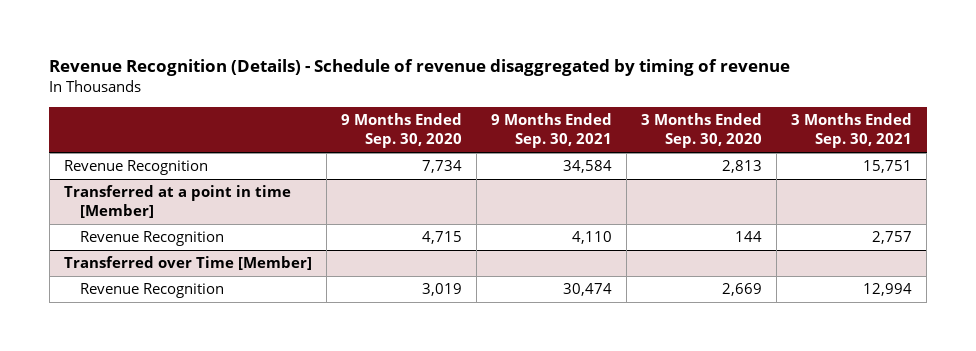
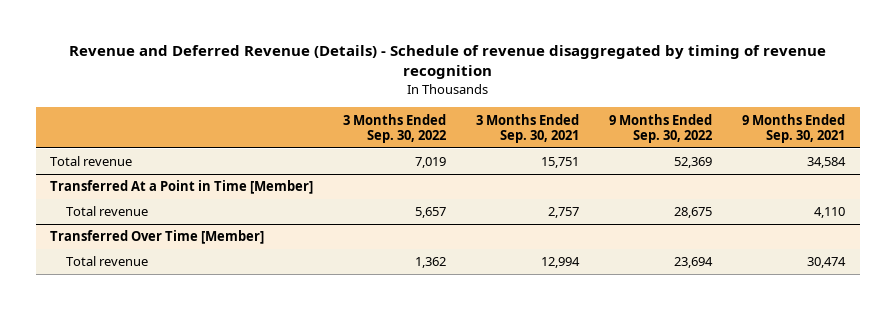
- Revenue Recognition (Details) - Schedule of revenue disaggregated by timing of revenue
+ Revenue and Deferred Revenue (Details) - Schedule of revenue disaggregated by timing of revenue recognition
- | 9 Months Ended Sep. 30, 2020 | 9 Months Ended Sep. 30, 2021 | 3 Months Ended Sep. 30, 2020 | 3 Months Ended Sep. 30, 2021
+ | 3 Months Ended Sep. 30, 2022 | 3 Months Ended Sep. 30, 2021 | 9 Months Ended Sep. 30, 2022 | 9 Months Ended Sep. 30, 2021
- Revenue Recognition | 7,734 | 34,584 | 2,813 | 15,751
- Transferred at a point in time [Member]
- Revenue Recognition | 4,715 | 4,110 | 144 | 2,757
- Transferred over Time [Member]
- Revenue Recognition | 3,019 | 30,474 | 2,669 | 12,994
+ Total revenue | 7,019 | 15,751 | 52,369 | 34,584
+ Transferred At a Point in Time [Member]
+ Total revenue | 5,657 | 2,757 | 28,675 | 4,110
+ Transferred Over Time [Member]
+ Total revenue | 1,362 | 12,994 | 23,694 | 30,474

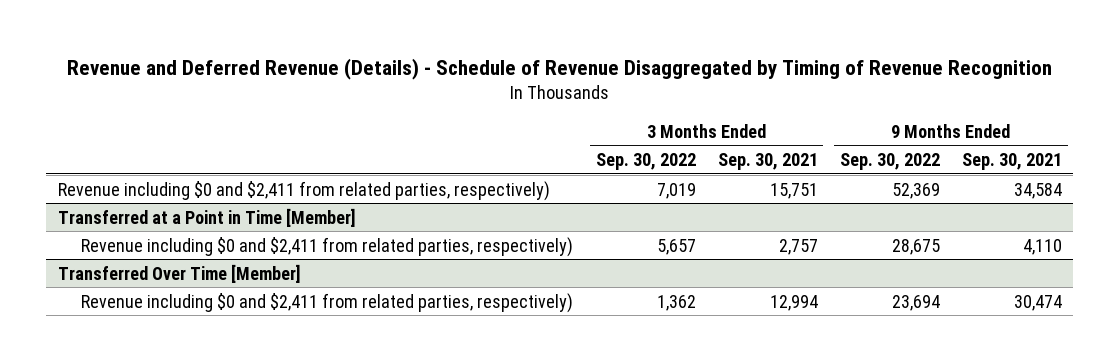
- Revenue and Deferred Revenue (Details) - Schedule of revenue disaggregated by timing of revenue recognition
+ Revenue and Deferred Revenue (Details) - Schedule of Revenue Disaggregated by Timing of Revenue Recognition
- Total revenue | 7,019 | 15,751 | 52,369 | 34,584
- Transferred At a Point in Time [Member]
- Total revenue | 5,657 | 2,757 | 28,675 | 4,110
+ Revenue including $0 and $2,411 from related parties, respectively) | 7,019 | 15,751 | 52,369 | 34,584
+ Transferred at a Point in Time [Member]
+ Revenue including $0 and $2,411 from related parties, respectively) | 5,657 | 2,757 | 28,675 | 4,110
@ Transferred Over Time [Member]
- Total revenue | 1,362 | 12,994 | 23,694 | 30,474
+ Revenue including $0 and $2,411 from related parties, respectively) | 1,362 | 12,994 | 23,694 | 30,474

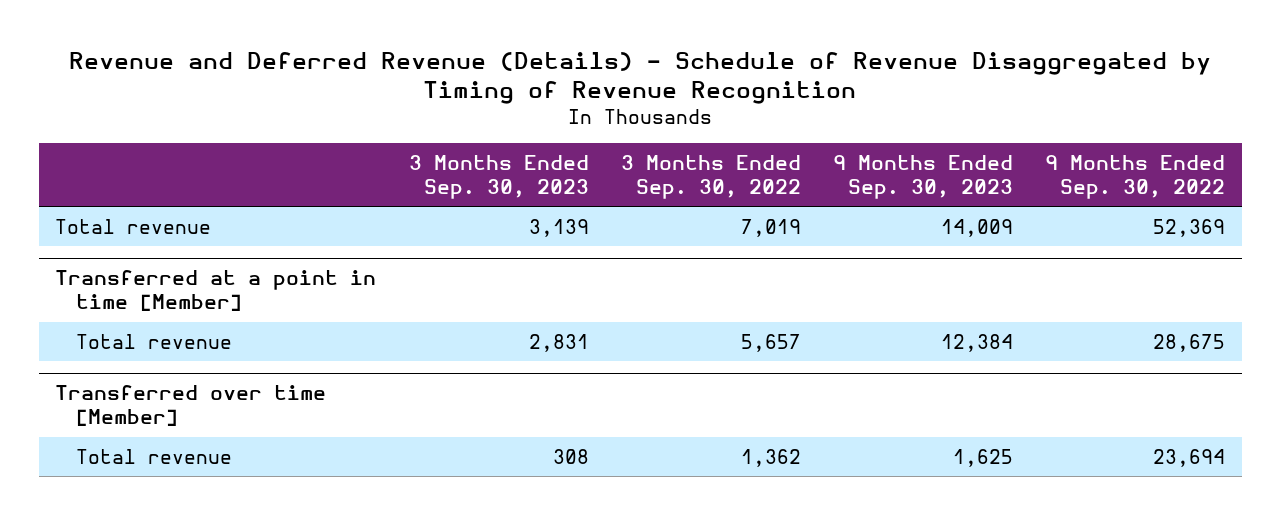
- | 3 Months Ended Sep. 30, 2022 | 3 Months Ended Sep. 30, 2021 | 9 Months Ended Sep. 30, 2022 | 9 Months Ended Sep. 30, 2021
+ | 3 Months Ended Sep. 30, 2023 | 3 Months Ended Sep. 30, 2022 | 9 Months Ended Sep. 30, 2023 | 9 Months Ended Sep. 30, 2022
- Revenue including $0 and $2,411 from related parties, respectively) | 7,019 | 15,751 | 52,369 | 34,584
- Transferred at a Point in Time [Member]
- Revenue including $0 and $2,411 from related parties, respectively) | 5,657 | 2,757 | 28,675 | 4,110
- Transferred Over Time [Member]
- Revenue including $0 and $2,411 from related parties, respectively) | 1,362 | 12,994 | 23,694 | 30,474
+ Total revenue | 3,139 | 7,019 | 14,009 | 52,369
+ Transferred at a point in time [Member]
+ Total revenue | 2,831 | 5,657 | 12,384 | 28,675
+ Transferred over time [Member]
+ Total revenue | 308 | 1,362 | 1,625 | 23,694

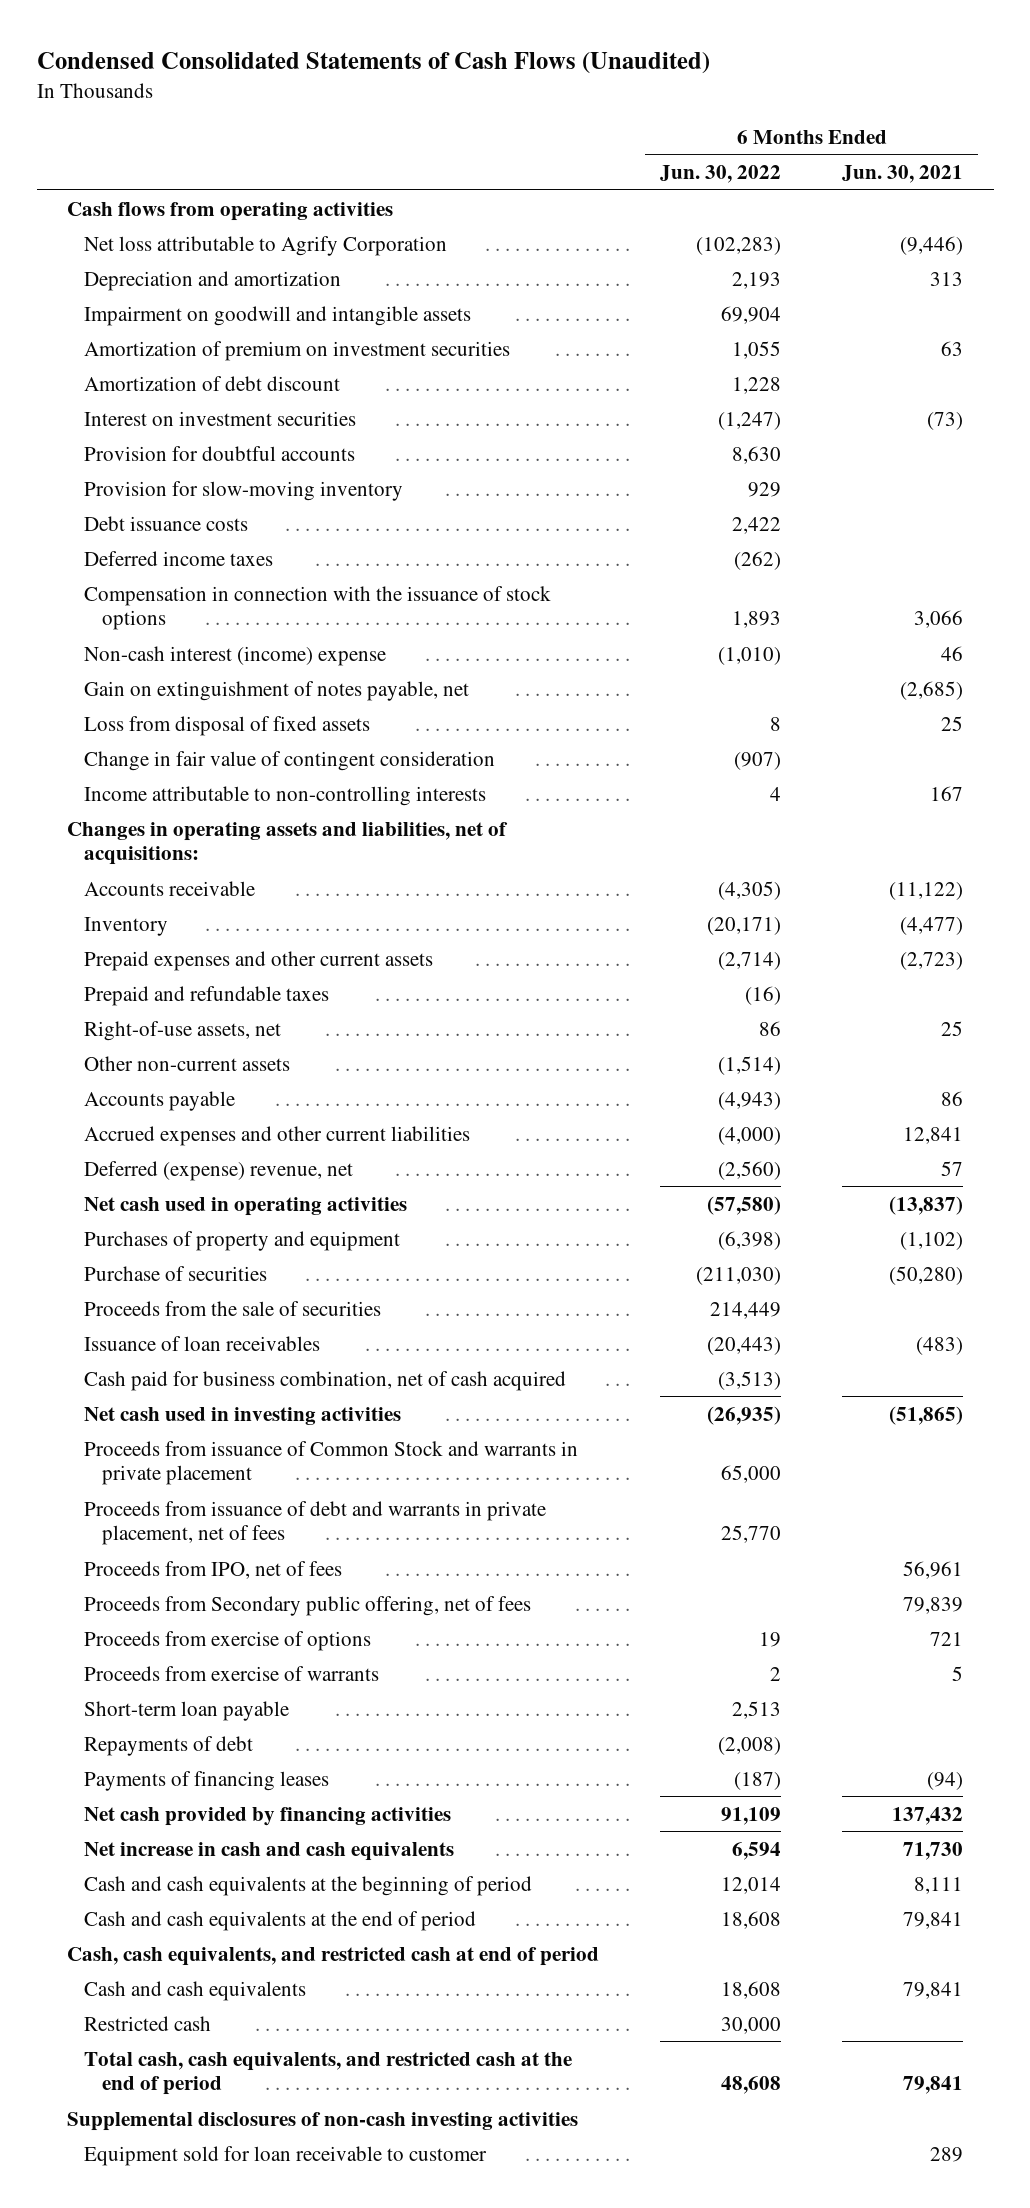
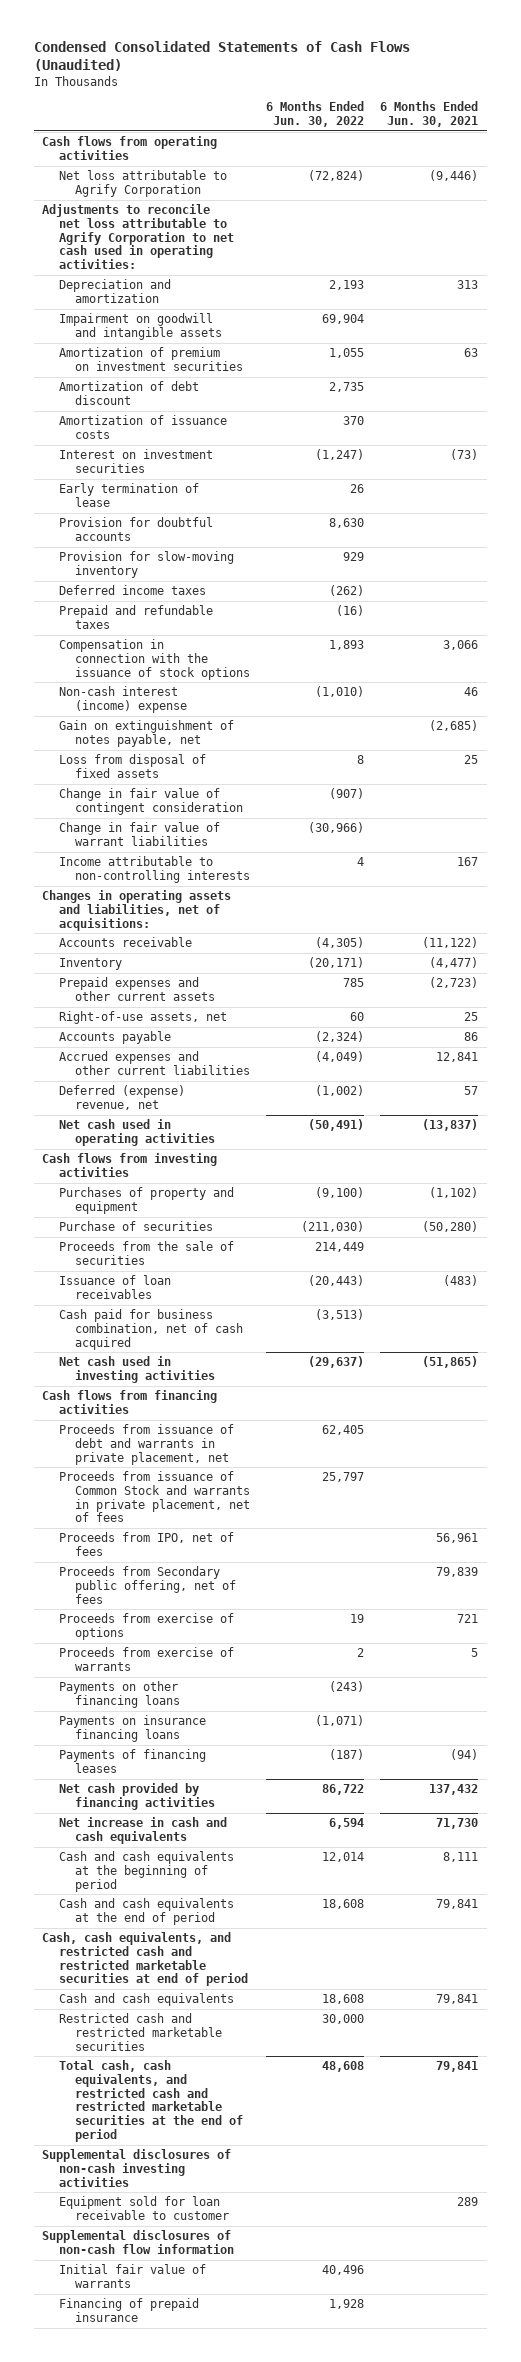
- Net loss attributable to Agrify Corporation | (102,283) | (9,446)
+ Net loss attributable to Agrify Corporation | (72,824) | (9,446)
+ Adjustments to reconcile net loss attributable to Agrify Corporation to net cash used in operating activities:
- Amortization of debt discount | 1,228 |
+ Amortization of debt discount | 2,735 |
+ Amortization of issuance costs | 370 |
+ Early termination of lease | 26 |
- Debt issuance costs | 2,422 |
moved up: Prepaid and refundable taxes | (16) |
+ Change in fair value of warrant liabilities | (30,966) |
- Prepaid expenses and other current assets | (2,714) | (2,723)
- Right-of-use assets, net | 86 | 25
- Other non-current assets | (1,514) |
- Accounts payable | (4,943) | 86
- Accrued expenses and other current liabilities | (4,000) | 12,841
- Deferred (expense) revenue, net | (2,560) | 57
- Net cash used in operating activities | (57,580) | (13,837)
- Purchases of property and equipment | (6,398) | (1,102)
+ Prepaid expenses and other current assets | 785 | (2,723)
+ Right-of-use assets, net | 60 | 25
+ Accounts payable | (2,324) | 86
+ Accrued expenses and other current liabilities | (4,049) | 12,841
+ Deferred (expense) revenue, net | (1,002) | 57
+ Net cash used in operating activities | (50,491) | (13,837)
+ Cash flows from investing activities
+ Purchases of property and equipment | (9,100) | (1,102)
- Net cash used in investing activities | (26,935) | (51,865)
- Proceeds from issuance of Common Stock and warrants in private placement | 65,000 |
- Proceeds from issuance of debt and warrants in private placement, net of fees | 25,770 |
+ Net cash used in investing activities | (29,637) | (51,865)
+ Cash flows from financing activities
+ Proceeds from issuance of debt and warrants in private placement, net | 62,405 |
+ Proceeds from issuance of Common Stock and warrants in private placement, net of fees | 25,797 |
- Short-term loan payable | 2,513 |
- Repayments of debt | (2,008) |
+ Payments on other financing loans | (243) |
+ Payments on insurance financing loans | (1,071) |
- Net cash provided by financing activities | 91,109 | 137,432
+ Net cash provided by financing activities | 86,722 | 137,432
- Cash, cash equivalents, and restricted cash at end of period
+ Cash, cash equivalents, and restricted cash and restricted marketable securities at end of period
- Restricted cash | 30,000 |
- Total cash, cash equivalents, and restricted cash at the end of period | 48,608 | 79,841
+ Restricted cash and restricted marketable securities | 30,000 |
+ Total cash, cash equivalents, and restricted cash and restricted marketable securities at the end of period | 48,608 | 79,841
+ Supplemental disclosures of non-cash flow information
+ Initial fair value of warrants | 40,496 |
+ Financing of prepaid insurance | 1,928 |

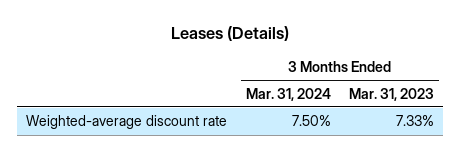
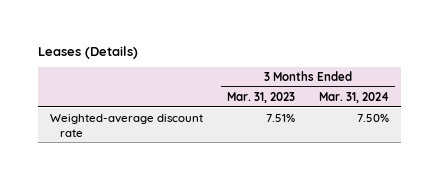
- | 3 Months Ended Mar. 31, 2024 | 3 Months Ended Mar. 31, 2023
+ | 3 Months Ended Mar. 31, 2023 | 3 Months Ended Mar. 31, 2024
- Weighted-average discount rate | 7.50% | 7.33%
+ Weighted-average discount rate | 7.51% | 7.50%

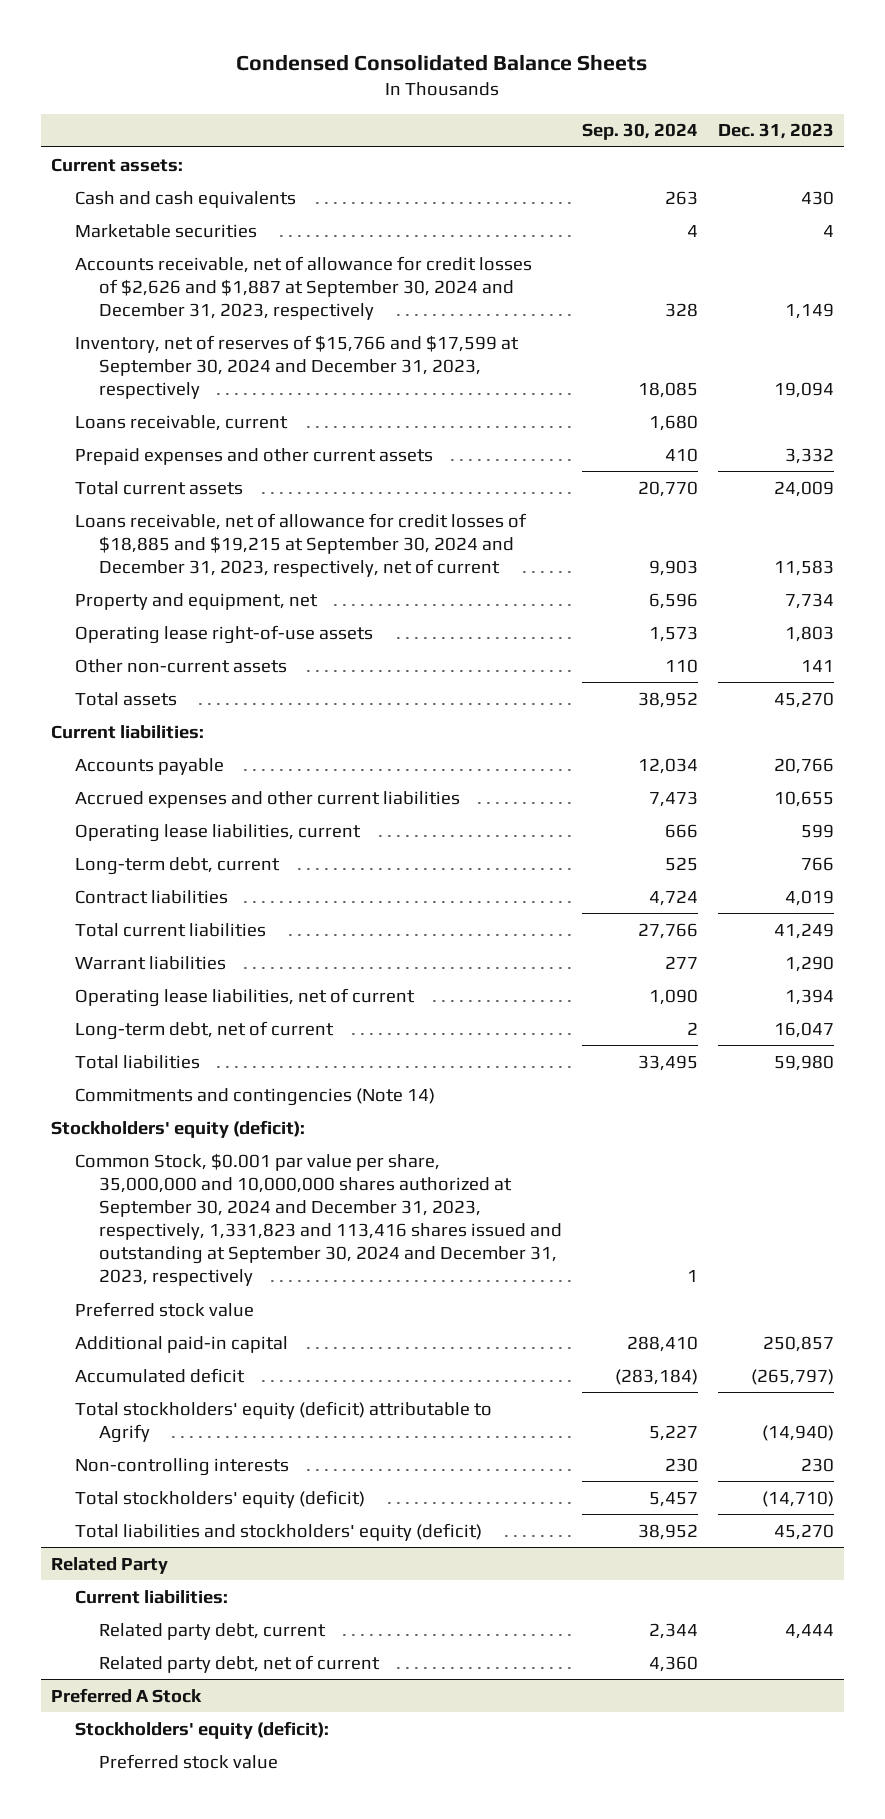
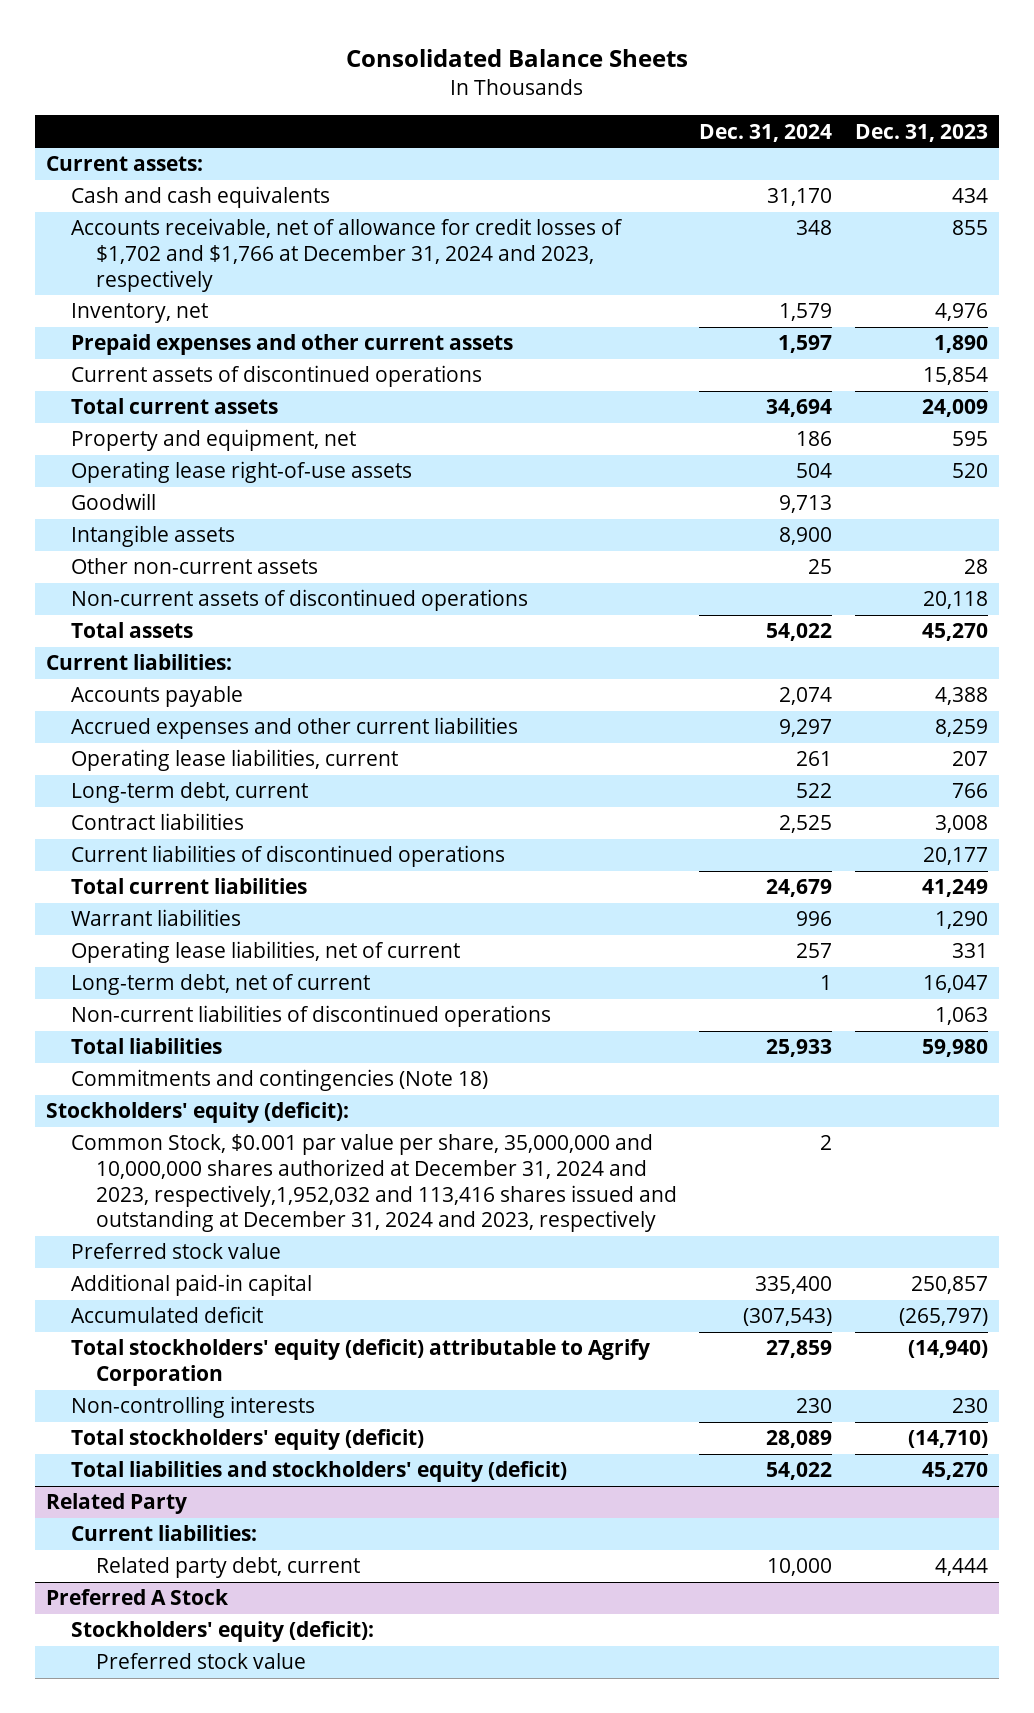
- Condensed Consolidated Balance Sheets
+ Consolidated Balance Sheets
- | Sep. 30, 2024 | Dec. 31, 2023
+ | Dec. 31, 2024 | Dec. 31, 2023
- Cash and cash equivalents | 263 | 430
- Marketable securities | 4 | 4
- Accounts receivable, net of allowance for credit losses of $2,626 and $1,887 at September 30, 2024 and December 31, 2023, respectively | 328 | 1,149
- Inventory, net of reserves of $15,766 and $17,599 at September 30, 2024 and December 31, 2023, respectively | 18,085 | 19,094
- Loans receivable, current | 1,680 |
- Prepaid expenses and other current assets | 410 | 3,332
+ Cash and cash equivalents | 31,170 | 434
+ Accounts receivable, net of allowance for credit losses of $1,702 and $1,766 at December 31, 2024 and 2023, respectively | 348 | 855
+ Inventory, net | 1,579 | 4,976
+ Prepaid expenses and other current assets | 1,597 | 1,890
+ Current assets of discontinued operations | | 15,854
- Loans receivable, net of allowance for credit losses of $18,885 and $19,215 at September 30, 2024 and December 31, 2023, respectively, net of current | 9,903 | 11,583
- Property and equipment, net | 6,596 | 7,734
- Operating lease right-of-use assets | 1,573 | 1,803
- Other non-current assets | 110 | 141
+ Property and equipment, net | 186 | 595
+ Operating lease right-of-use assets | 504 | 520
+ Goodwill | 9,713 |
+ Intangible assets | 8,900 |
+ Other non-current assets | 25 | 28
+ Non-current assets of discontinued operations | | 20,118
- Accounts payable | 12,034 | 20,766
- Accrued expenses and other current liabilities | 7,473 | 10,655
- Operating lease liabilities, current | 666 | 599
+ Accounts payable | 2,074 | 4,388
+ Accrued expenses and other current liabilities | 9,297 | 8,259
+ Operating lease liabilities, current | 261 | 207
- Contract liabilities | 4,724 | 4,019
+ Contract liabilities | 2,525 | 3,008
+ Current liabilities of discontinued operations | | 20,177
- Operating lease liabilities, net of current | 1,090 | 1,394
+ Operating lease liabilities, net of current | 257 | 331
+ Non-current liabilities of discontinued operations | | 1,063
- Commitments and contingencies (Note 14)
+ Commitments and contingencies (Note 18)
- Common Stock, $0.001 par value per share, 35,000,000 and 10,000,000 shares authorized at September 30, 2024 and December 31, 2023, respectively, 1,331,823 and 113,416 shares issued and outstanding at September 30, 2024 and December 31, 2023, respectively | 1 |
+ Common Stock, $0.001 par value per share, 35,000,000 and 10,000,000 shares authorized at December 31, 2024 and 2023, respectively,1,952,032 and 113,416 shares issued and outstanding at December 31, 2024 and 2023, respectively | 2 |
- Total stockholders' equity (deficit) attributable to Agrify | 5,227 | (14,940)
+ Total stockholders' equity (deficit) attributable to Agrify Corporation | 27,859 | (14,940)
@ Related Party
- Related party debt, net of current | 4,360 |

